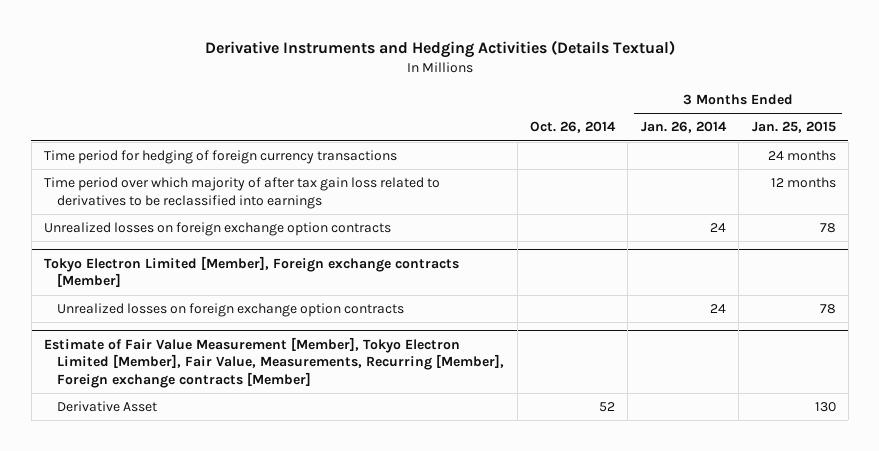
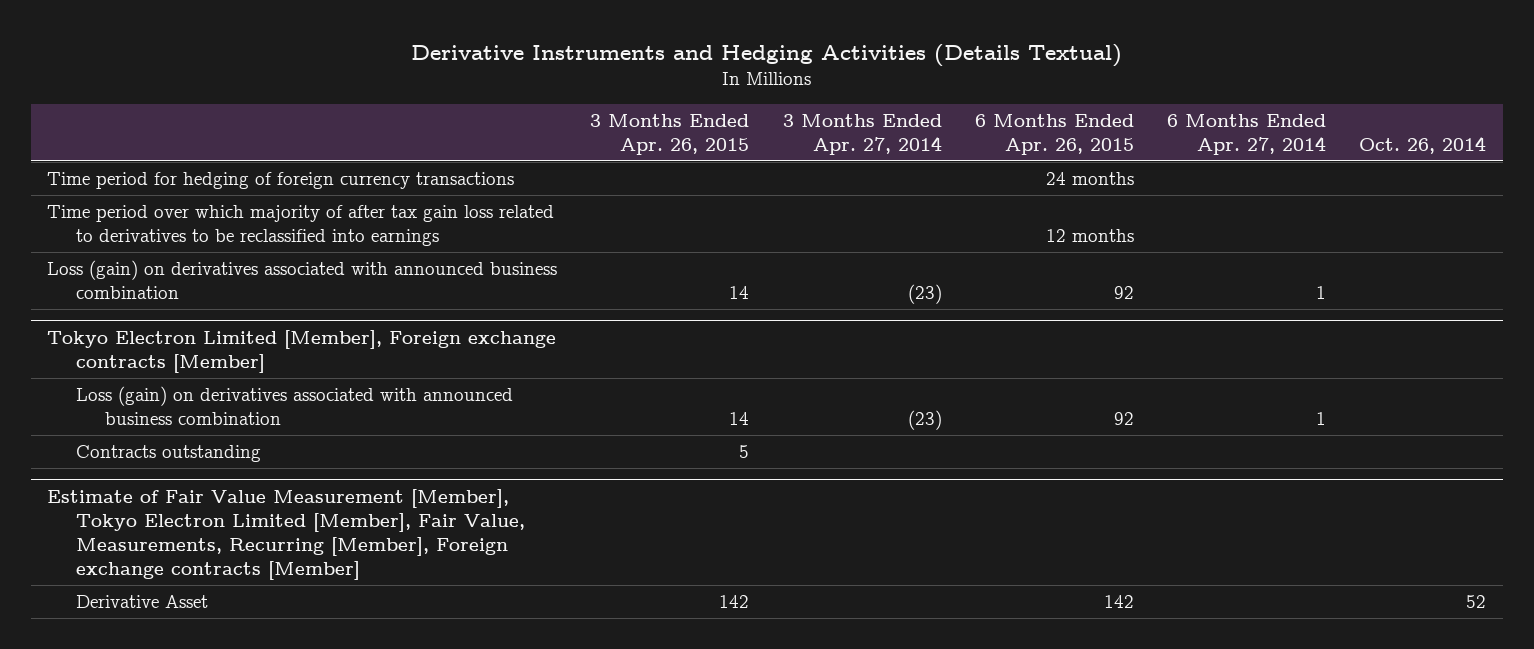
- | Oct. 26, 2014 | 3 Months Ended Jan. 26, 2014 | 3 Months Ended Jan. 25, 2015
+ | 3 Months Ended Apr. 26, 2015 | 3 Months Ended Apr. 27, 2014 | 6 Months Ended Apr. 26, 2015 | 6 Months Ended Apr. 27, 2014 | Oct. 26, 2014
- Unrealized losses on foreign exchange option contracts | | 24 | 78
+ Loss (gain) on derivatives associated with announced business combination | 14 | (23) | 92 | 1 |
@ Tokyo Electron Limited [Member], Foreign exchange contracts [Member]
- Unrealized losses on foreign exchange option contracts | | 24 | 78
+ Loss (gain) on derivatives associated with announced business combination | 14 | (23) | 92 | 1 |
+ Contracts outstanding | 5 | | | |

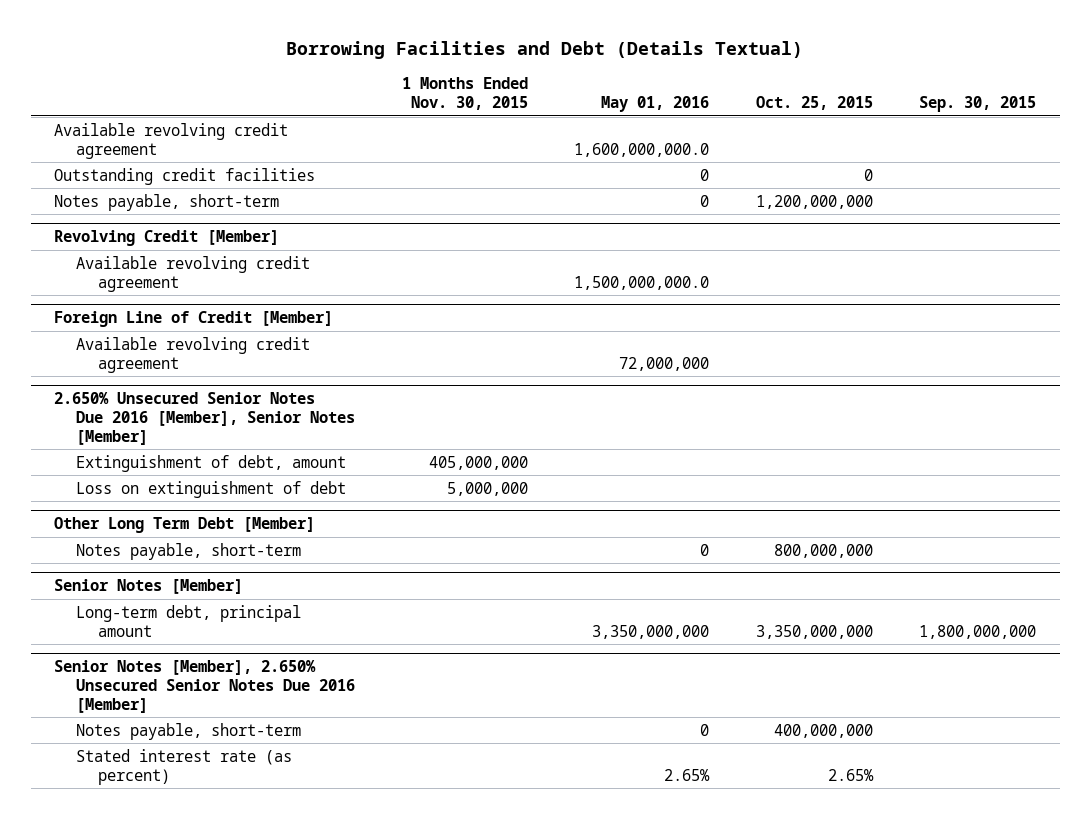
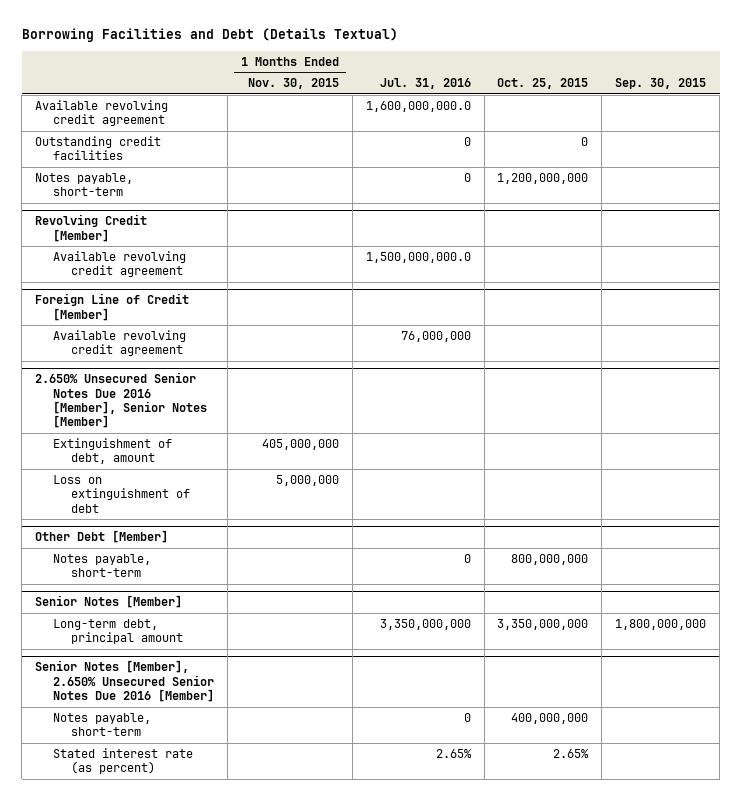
- | 1 Months Ended Nov. 30, 2015 | May 01, 2016 | Oct. 25, 2015 | Sep. 30, 2015
+ | 1 Months Ended Nov. 30, 2015 | Jul. 31, 2016 | Oct. 25, 2015 | Sep. 30, 2015
- Other Long Term Debt [Member]
+ Other Debt [Member]

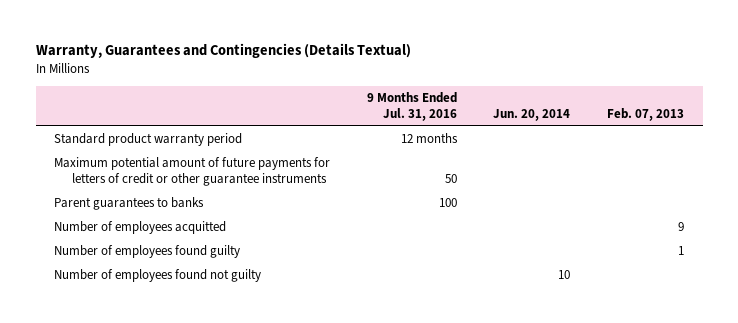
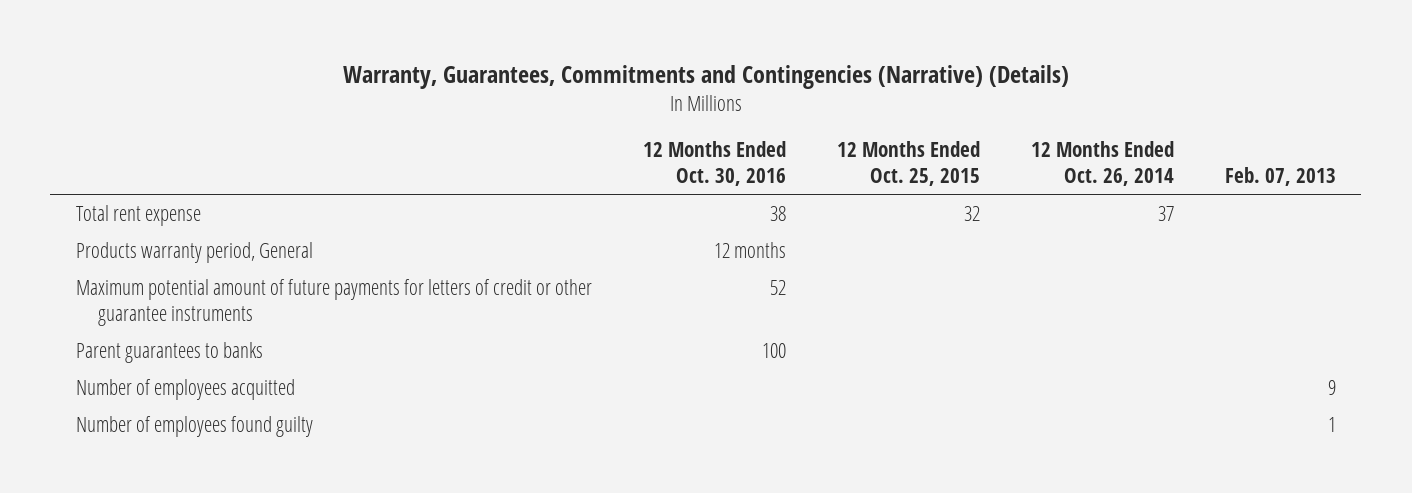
- Warranty, Guarantees and Contingencies (Details Textual)
+ Warranty, Guarantees, Commitments and Contingencies (Narrative) (Details)
- | 9 Months Ended Jul. 31, 2016 | Jun. 20, 2014 | Feb. 07, 2013
+ | 12 Months Ended Oct. 30, 2016 | 12 Months Ended Oct. 25, 2015 | 12 Months Ended Oct. 26, 2014 | Feb. 07, 2013
- Standard product warranty period | 12 months | |
+ Total rent expense | 38 | 32 | 37 |
+ Products warranty period, General | 12 months | | |
- Number of employees found not guilty | | 10 |

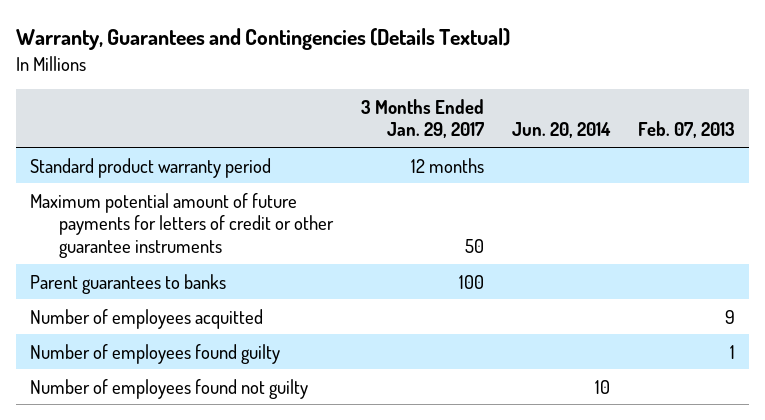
- Warranty, Guarantees, Commitments and Contingencies (Narrative) (Details)
+ Warranty, Guarantees and Contingencies (Details Textual)
- | 12 Months Ended Oct. 30, 2016 | 12 Months Ended Oct. 25, 2015 | 12 Months Ended Oct. 26, 2014 | Feb. 07, 2013
+ | 3 Months Ended Jan. 29, 2017 | Jun. 20, 2014 | Feb. 07, 2013
- Total rent expense | 38 | 32 | 37 |
- Products warranty period, General | 12 months | | |
+ Standard product warranty period | 12 months | |
+ Number of employees found not guilty | | 10 |

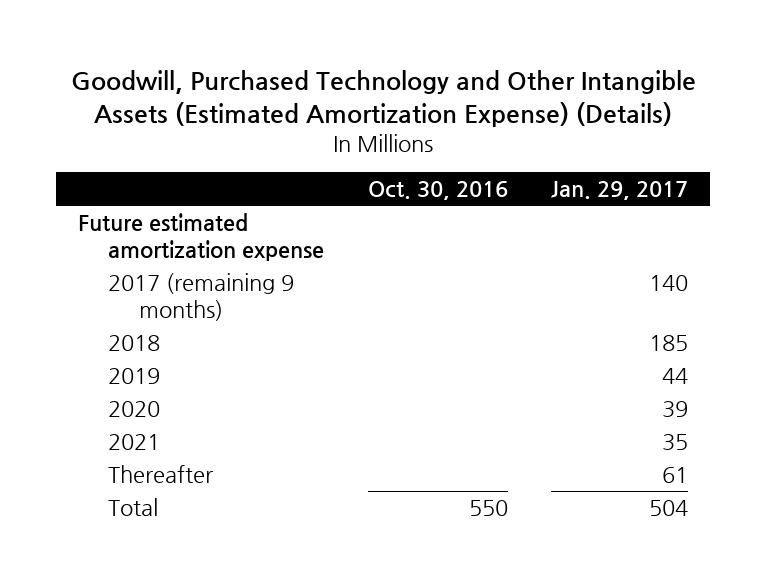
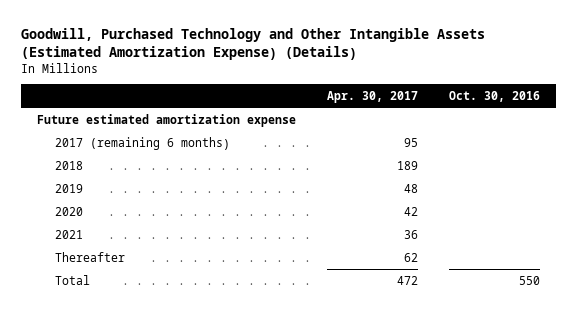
- | Oct. 30, 2016 | Jan. 29, 2017
+ | Apr. 30, 2017 | Oct. 30, 2016
- 2017 (remaining 9 months) | | 140
+ 2017 (remaining 6 months) | 95 |

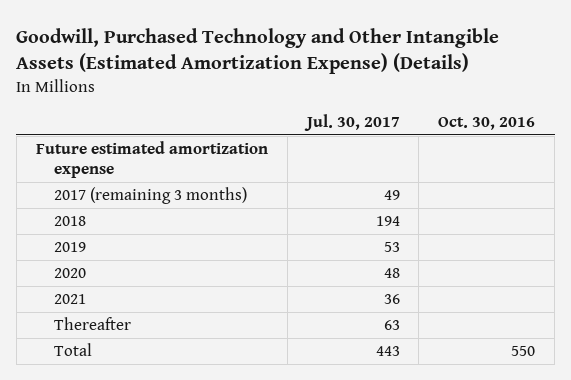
- | Apr. 30, 2017 | Oct. 30, 2016
+ | Jul. 30, 2017 | Oct. 30, 2016
- 2017 (remaining 6 months) | 95 |
+ 2017 (remaining 3 months) | 49 |

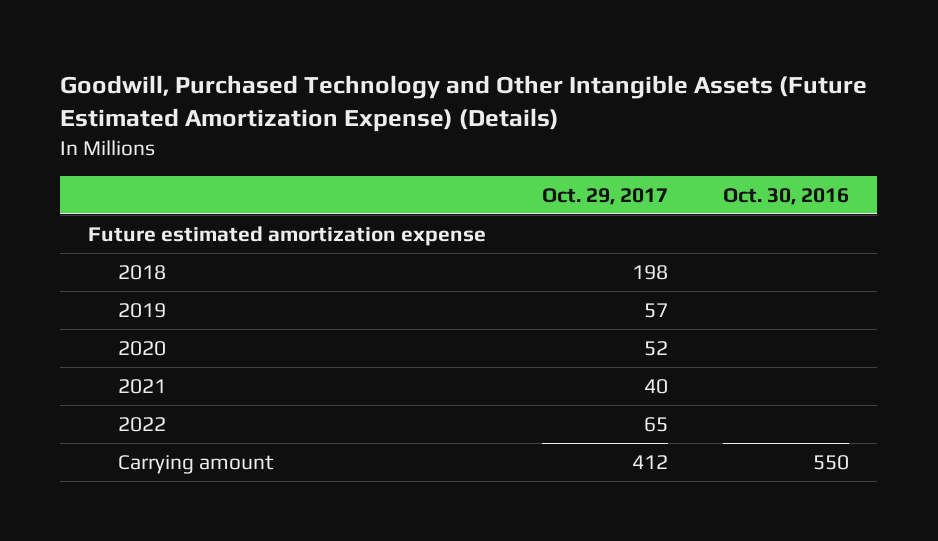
- Goodwill, Purchased Technology and Other Intangible Assets (Estimated Amortization Expense) (Details)
+ Goodwill, Purchased Technology and Other Intangible Assets (Future Estimated Amortization Expense) (Details)
- | Jul. 30, 2017 | Oct. 30, 2016
+ | Oct. 29, 2017 | Oct. 30, 2016
- 2017 (remaining 3 months) | 49 |
- Thereafter | 63 |
- Total | 443 | 550
+ 2022 | 65 |
+ Carrying amount | 412 | 550

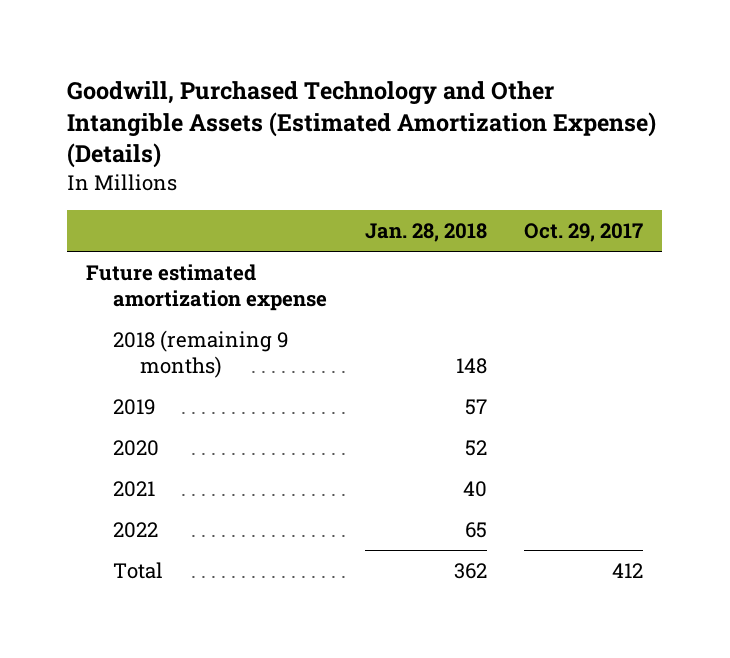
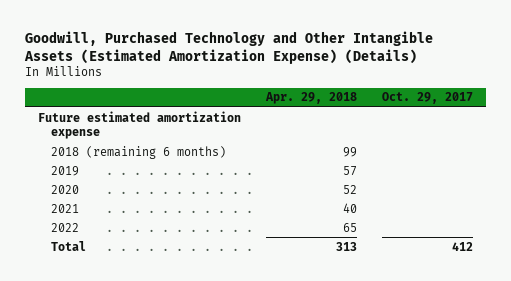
- | Jan. 28, 2018 | Oct. 29, 2017
+ | Apr. 29, 2018 | Oct. 29, 2017
- 2018 (remaining 9 months) | 148 |
+ 2018 (remaining 6 months) | 99 |

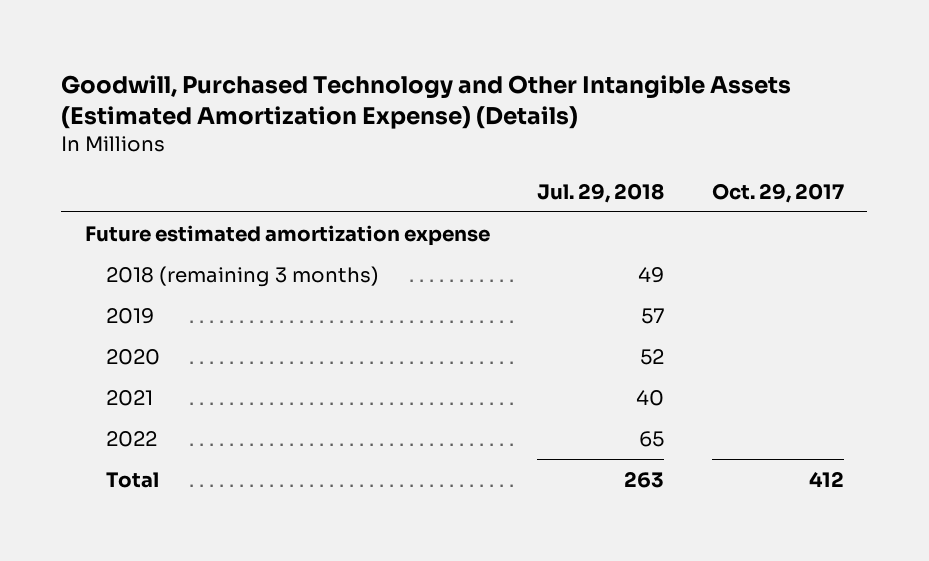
- | Apr. 29, 2018 | Oct. 29, 2017
+ | Jul. 29, 2018 | Oct. 29, 2017
- 2018 (remaining 6 months) | 99 |
+ 2018 (remaining 3 months) | 49 |

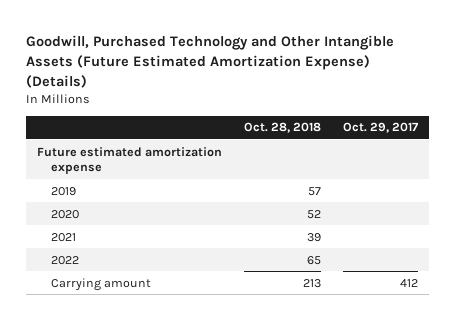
- Goodwill, Purchased Technology and Other Intangible Assets (Estimated Amortization Expense) (Details)
+ Goodwill, Purchased Technology and Other Intangible Assets (Future Estimated Amortization Expense) (Details)
- | Jul. 29, 2018 | Oct. 29, 2017
+ | Oct. 28, 2018 | Oct. 29, 2017
- 2018 (remaining 3 months) | 49 |
- Total | 263 | 412
+ Carrying amount | 213 | 412

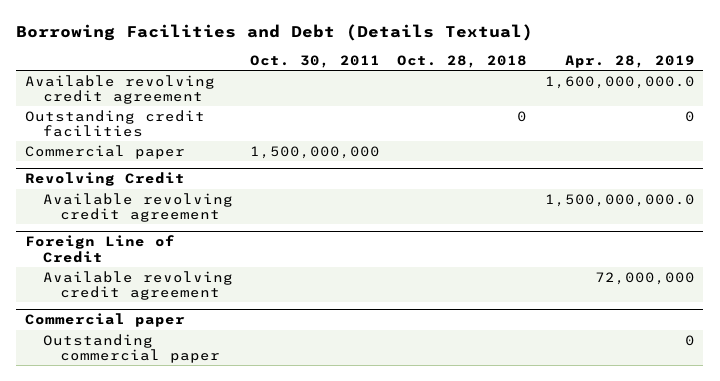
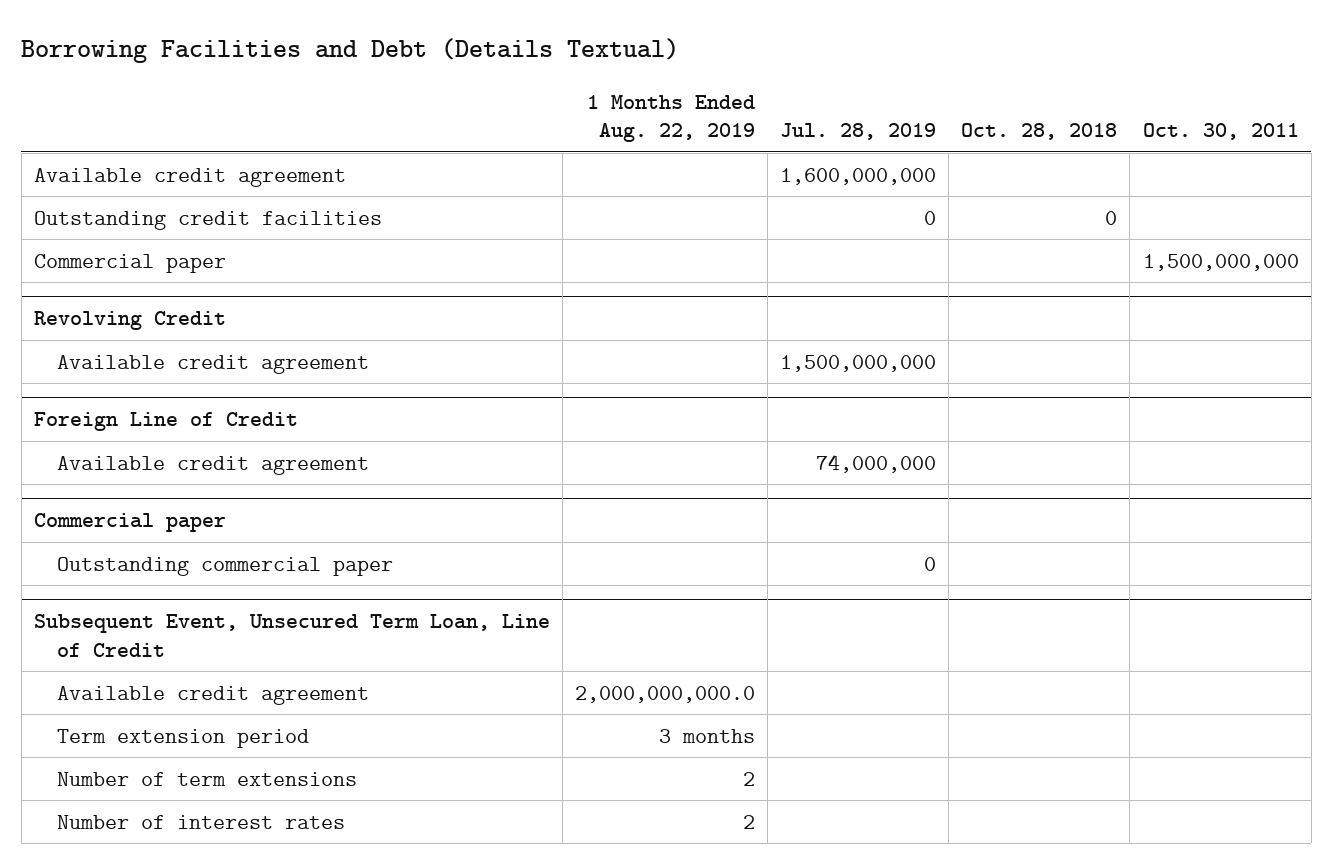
- | Oct. 30, 2011 | Oct. 28, 2018 | Apr. 28, 2019
+ | 1 Months Ended Aug. 22, 2019 | Jul. 28, 2019 | Oct. 28, 2018 | Oct. 30, 2011
- Available revolving credit agreement | | | 1,600,000,000.0
+ Available credit agreement | | 1,600,000,000 | |
@ Revolving Credit
- Available revolving credit agreement | | | 1,500,000,000.0
+ Available credit agreement | | 1,500,000,000 | |
@ Foreign Line of Credit
- Available revolving credit agreement | | | 72,000,000
+ Available credit agreement | | 74,000,000 | |
+ Subsequent Event, Unsecured Term Loan, Line of Credit
+ Available credit agreement | 2,000,000,000.0 | | |
+ Term extension period | 3 months | | |
+ Number of term extensions | 2 | | |
+ Number of interest rates | 2 | | |

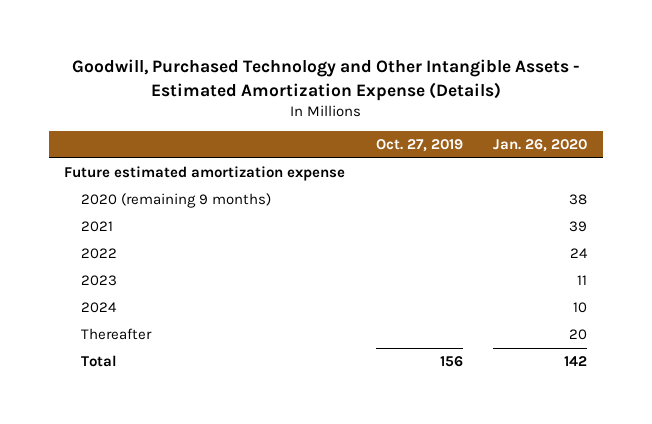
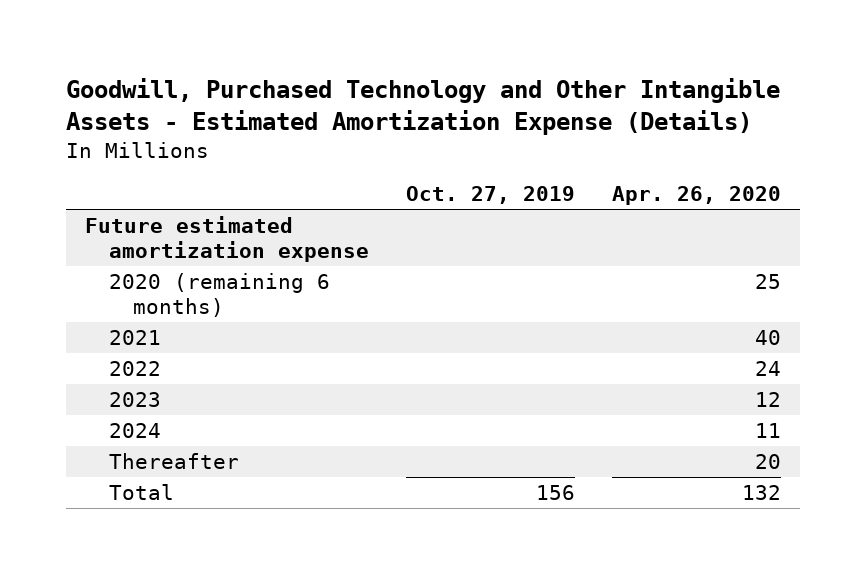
- | Oct. 27, 2019 | Jan. 26, 2020
+ | Oct. 27, 2019 | Apr. 26, 2020
- 2020 (remaining 9 months) | | 38
+ 2020 (remaining 6 months) | | 25

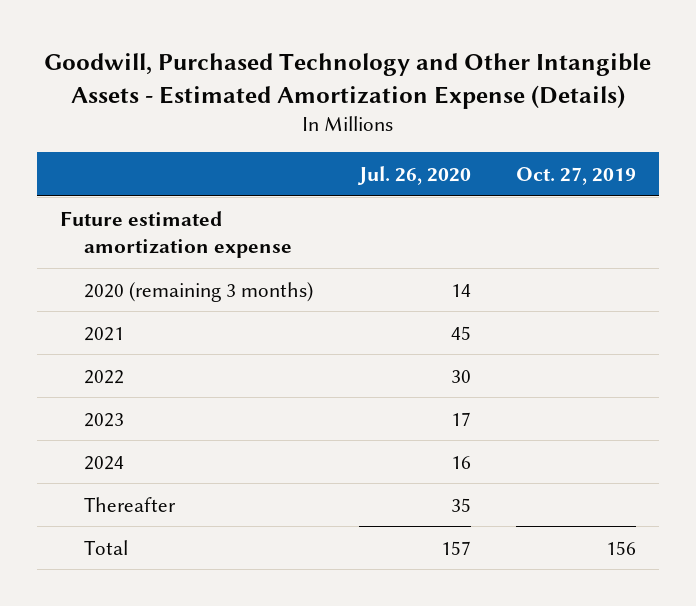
- | Oct. 27, 2019 | Apr. 26, 2020
+ | Jul. 26, 2020 | Oct. 27, 2019
- 2020 (remaining 6 months) | | 25
+ 2020 (remaining 3 months) | 14 |

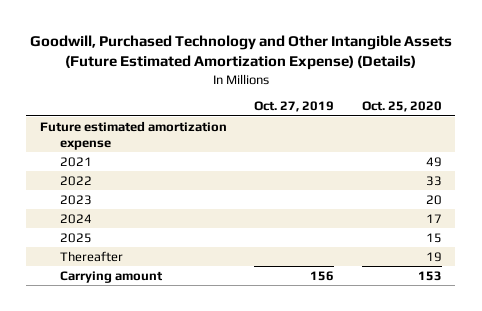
- Goodwill, Purchased Technology and Other Intangible Assets - Estimated Amortization Expense (Details)
+ Goodwill, Purchased Technology and Other Intangible Assets (Future Estimated Amortization Expense) (Details)
- | Jul. 26, 2020 | Oct. 27, 2019
+ | Oct. 27, 2019 | Oct. 25, 2020
- 2020 (remaining 3 months) | 14 |
+ 2025 | | 15
- Total | 157 | 156
+ Carrying amount | 156 | 153

